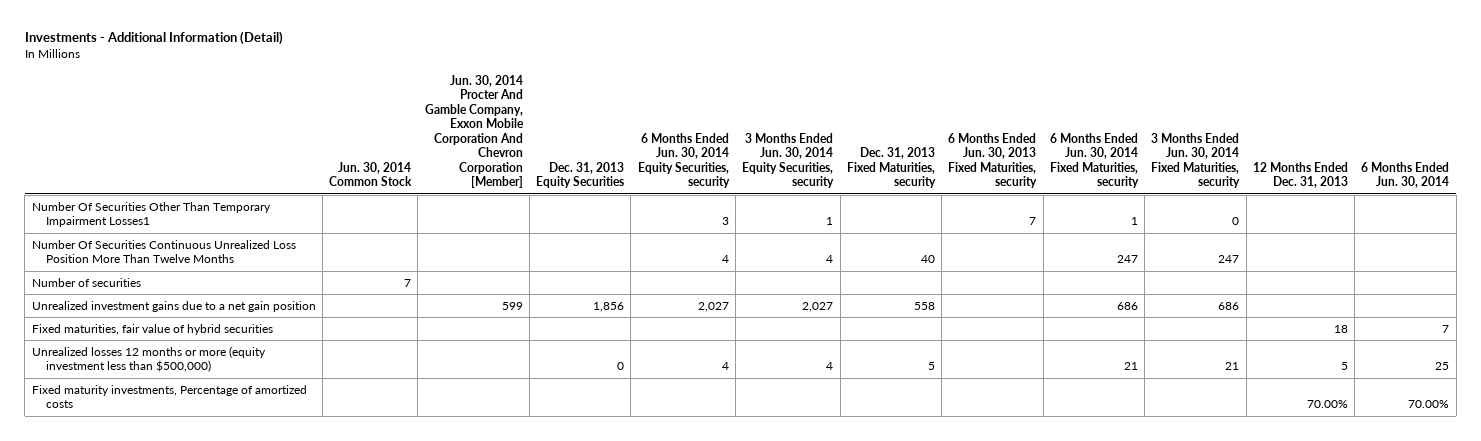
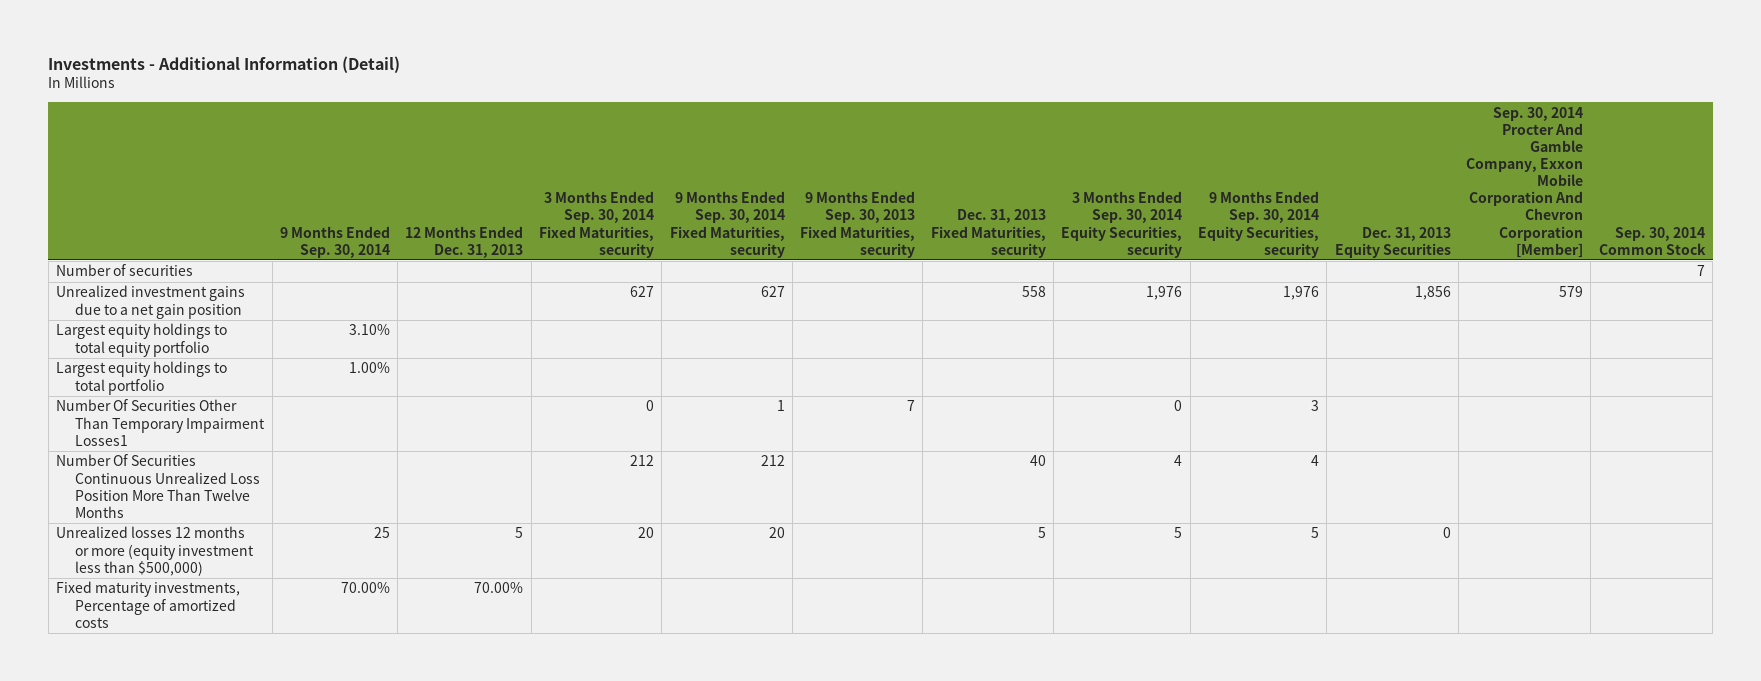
- | Jun. 30, 2014 Common Stock | Jun. 30, 2014 Procter And Gamble Company, Exxon Mobile Corporation And Chevron Corporation [Member] | Dec. 31, 2013 Equity Securities | 6 Months Ended Jun. 30, 2014 Equity Securities, security | 3 Months Ended Jun. 30, 2014 Equity Securities, security | Dec. 31, 2013 Fixed Maturities, security | 6 Months Ended Jun. 30, 2013 Fixed Maturities, security | 6 Months Ended Jun. 30, 2014 Fixed Maturities, security | 3 Months Ended Jun. 30, 2014 Fixed Maturities, security | 12 Months Ended Dec. 31, 2013 | 6 Months Ended Jun. 30, 2014
+ | 9 Months Ended Sep. 30, 2014 | 12 Months Ended Dec. 31, 2013 | 3 Months Ended Sep. 30, 2014 Fixed Maturities, security | 9 Months Ended Sep. 30, 2014 Fixed Maturities, security | 9 Months Ended Sep. 30, 2013 Fixed Maturities, security | Dec. 31, 2013 Fixed Maturities, security | 3 Months Ended Sep. 30, 2014 Equity Securities, security | 9 Months Ended Sep. 30, 2014 Equity Securities, security | Dec. 31, 2013 Equity Securities | Sep. 30, 2014 Procter And Gamble Company, Exxon Mobile Corporation And Chevron Corporation [Member] | Sep. 30, 2014 Common Stock
- Fixed maturities, fair value of hybrid securities | | | | | | | | | | 18 | 7
+ Largest equity holdings to total equity portfolio | 3.10% | | | | | | | | | |
+ Largest equity holdings to total portfolio | 1.00% | | | | | | | | | |
moved down: Number Of Securities Other Than Temporary Impairment Losses1 | | | 0 | 1 | 7 | | 0 | 3 | | |
moved down: Number Of Securities Continuous Unrealized Loss Position More Than Twelve Months | | | 212 | 212 | | 40 | 4 | 4 | | |

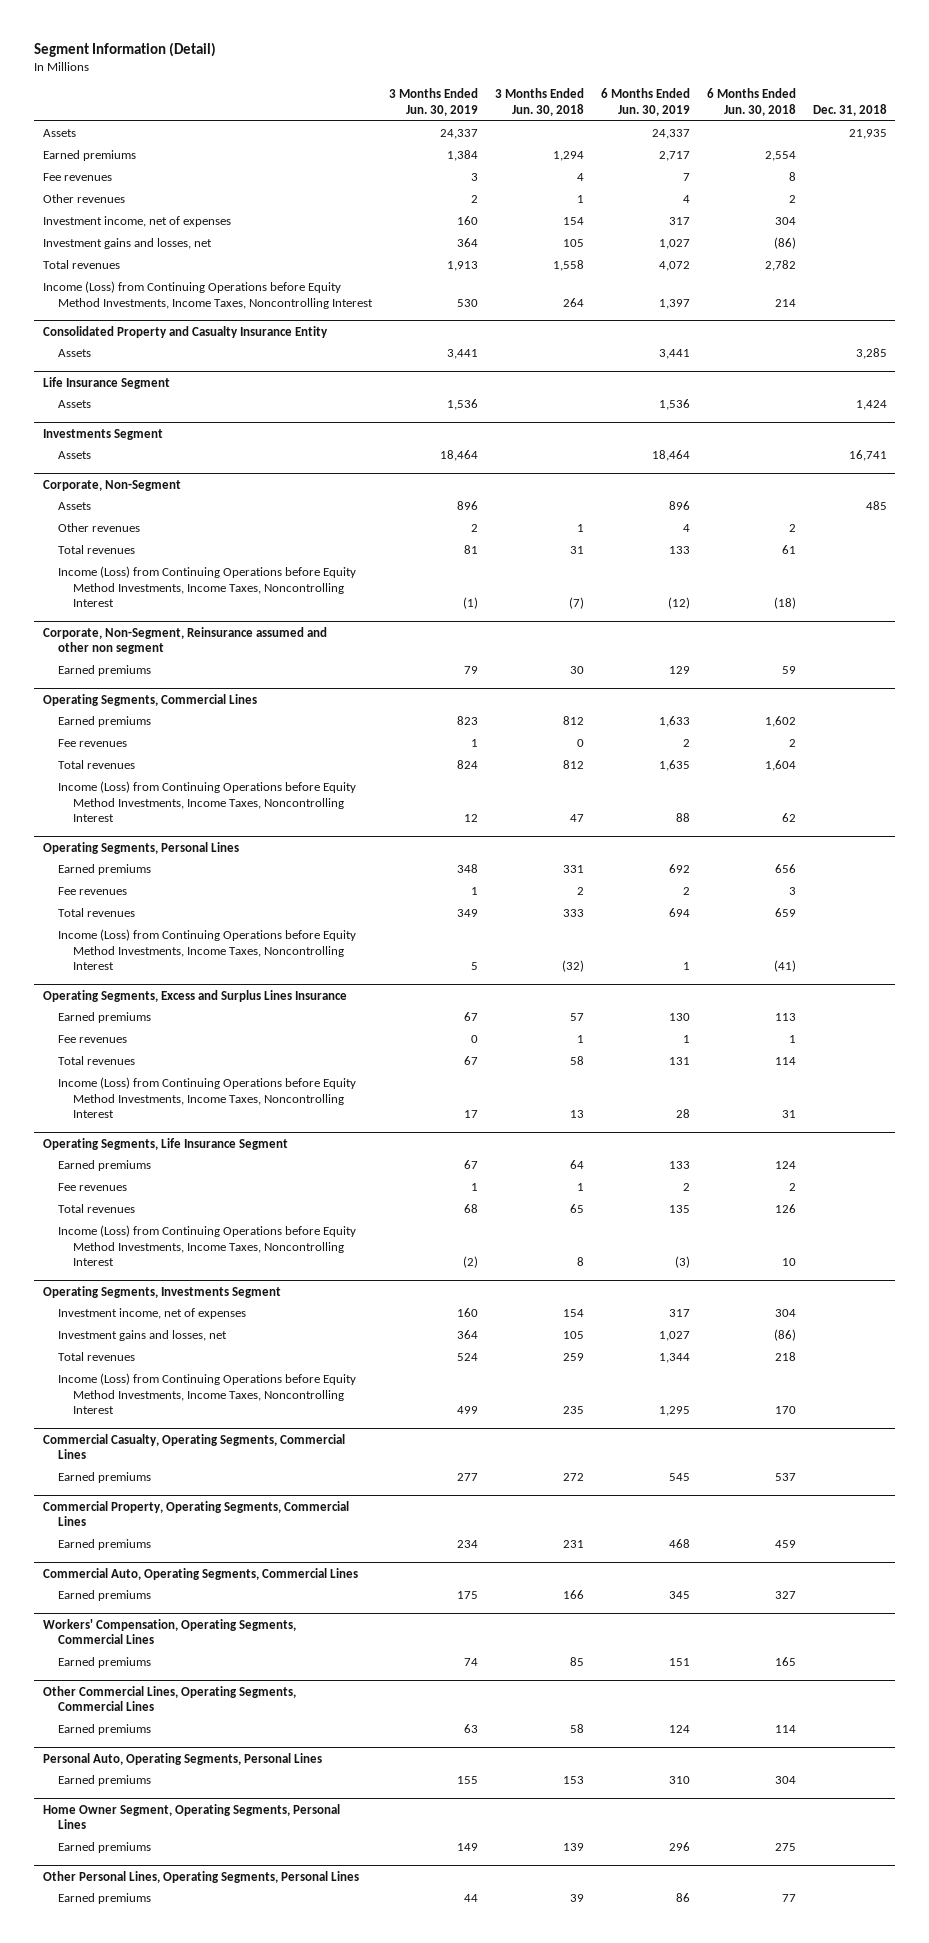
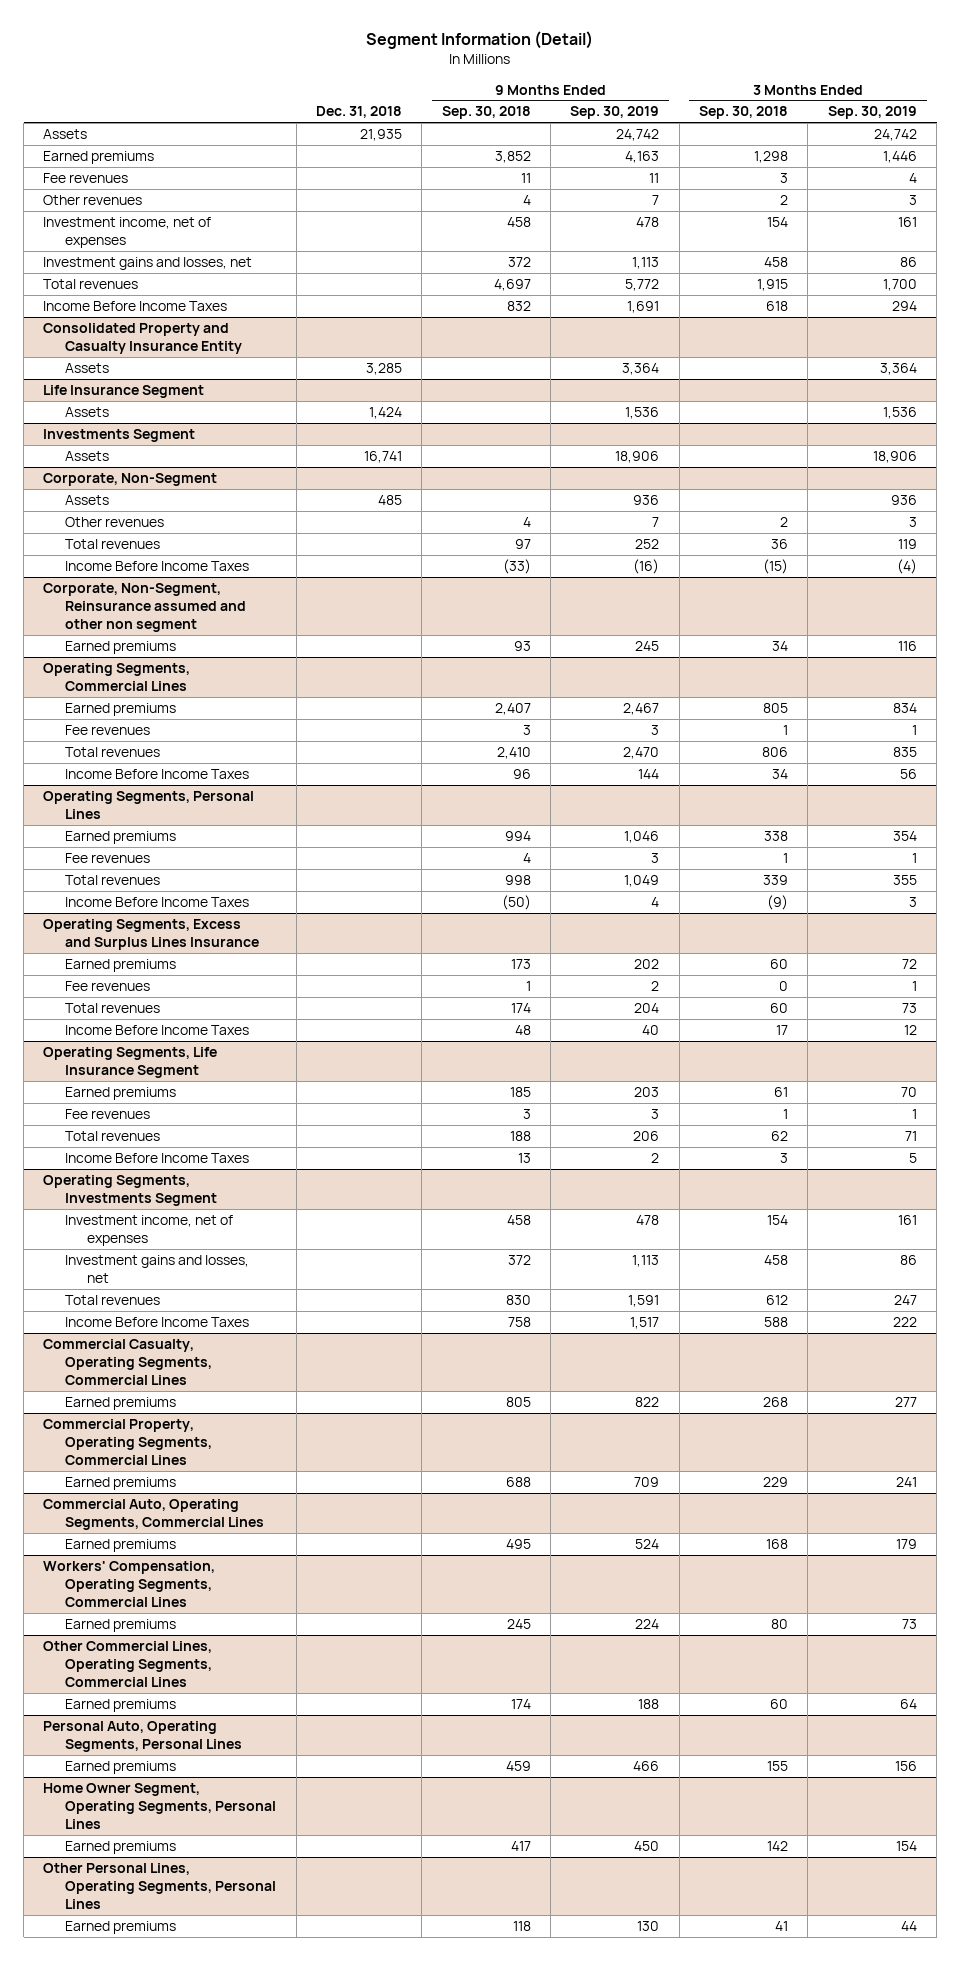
- | 3 Months Ended Jun. 30, 2019 | 3 Months Ended Jun. 30, 2018 | 6 Months Ended Jun. 30, 2019 | 6 Months Ended Jun. 30, 2018 | Dec. 31, 2018
+ | Dec. 31, 2018 | 9 Months Ended Sep. 30, 2018 | 9 Months Ended Sep. 30, 2019 | 3 Months Ended Sep. 30, 2018 | 3 Months Ended Sep. 30, 2019
- Income (Loss) from Continuing Operations before Equity Method Investments, Income Taxes, Noncontrolling Interest | 530 | 264 | 1,397 | 214 |
+ Income Before Income Taxes | | 832 | 1,691 | 618 | 294
@ Corporate, Non-Segment
- Income (Loss) from Continuing Operations before Equity Method Investments, Income Taxes, Noncontrolling Interest | (1) | (7) | (12) | (18) |
+ Income Before Income Taxes | | (33) | (16) | (15) | (4)
@ Operating Segments, Commercial Lines
- Income (Loss) from Continuing Operations before Equity Method Investments, Income Taxes, Noncontrolling Interest | 12 | 47 | 88 | 62 |
+ Income Before Income Taxes | | 96 | 144 | 34 | 56
@ Operating Segments, Personal Lines
- Income (Loss) from Continuing Operations before Equity Method Investments, Income Taxes, Noncontrolling Interest | 5 | (32) | 1 | (41) |
+ Income Before Income Taxes | | (50) | 4 | (9) | 3
@ Operating Segments, Excess and Surplus Lines Insurance
- Income (Loss) from Continuing Operations before Equity Method Investments, Income Taxes, Noncontrolling Interest | 17 | 13 | 28 | 31 |
+ Income Before Income Taxes | | 48 | 40 | 17 | 12
@ Operating Segments, Life Insurance Segment
- Income (Loss) from Continuing Operations before Equity Method Investments, Income Taxes, Noncontrolling Interest | (2) | 8 | (3) | 10 |
+ Income Before Income Taxes | | 13 | 2 | 3 | 5
@ Operating Segments, Investments Segment
- Income (Loss) from Continuing Operations before Equity Method Investments, Income Taxes, Noncontrolling Interest | 499 | 235 | 1,295 | 170 |
+ Income Before Income Taxes | | 758 | 1,517 | 588 | 222

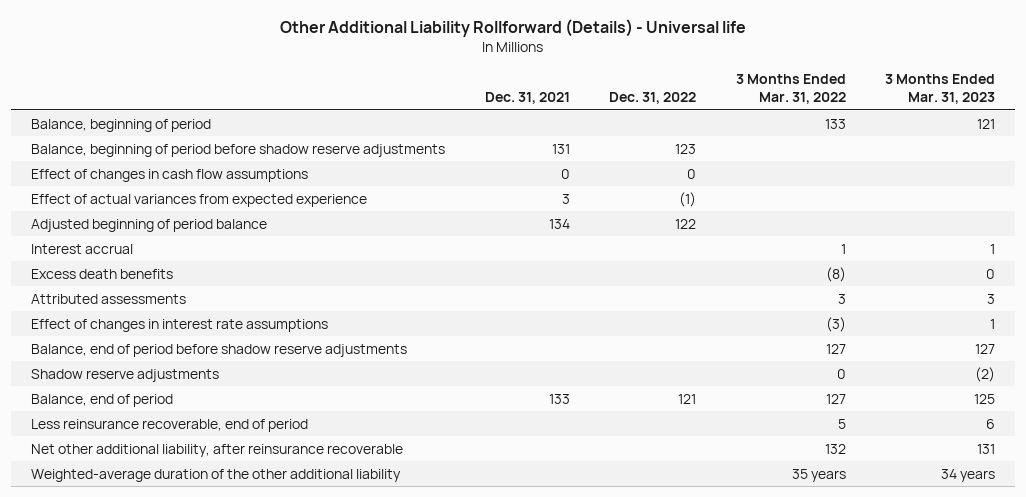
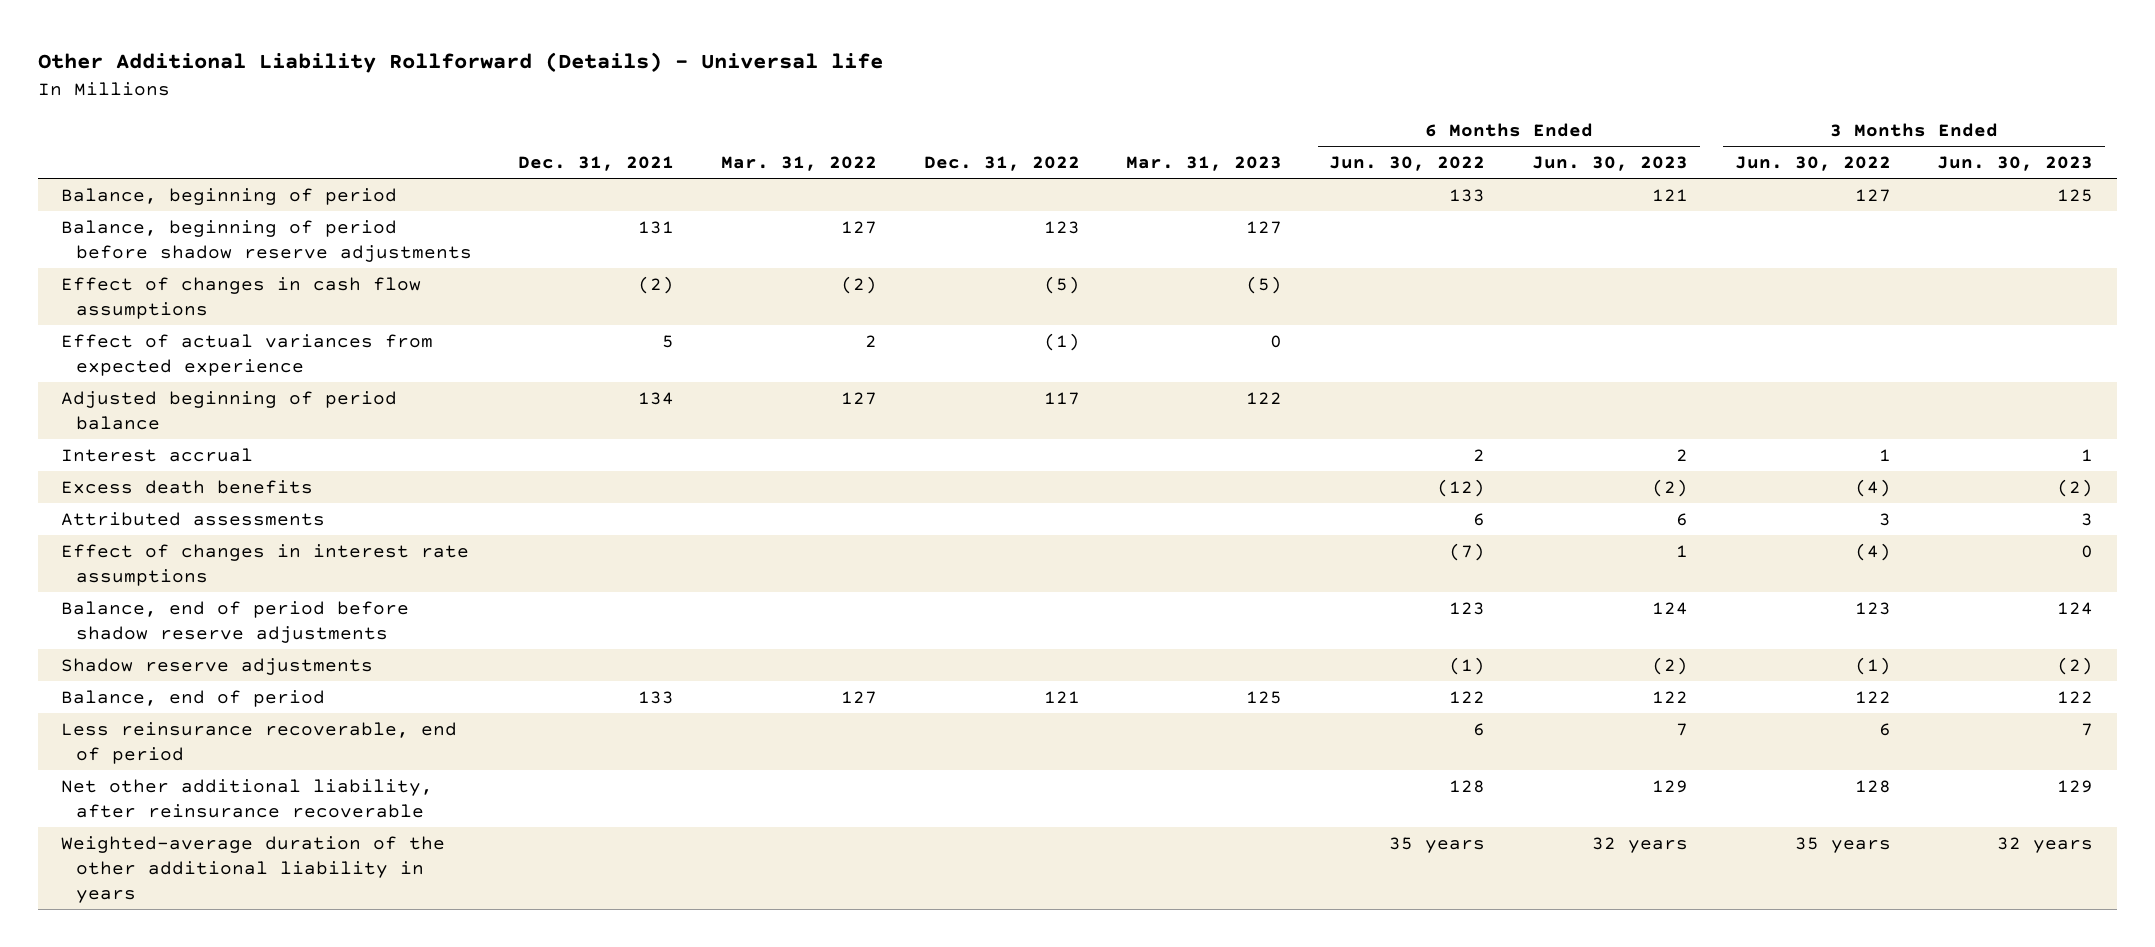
- | Dec. 31, 2021 | Dec. 31, 2022 | 3 Months Ended Mar. 31, 2022 | 3 Months Ended Mar. 31, 2023
+ | Dec. 31, 2021 | Mar. 31, 2022 | Dec. 31, 2022 | Mar. 31, 2023 | 6 Months Ended Jun. 30, 2022 | 6 Months Ended Jun. 30, 2023 | 3 Months Ended Jun. 30, 2022 | 3 Months Ended Jun. 30, 2023
- Effect of changes in cash flow assumptions | 0 | 0 | |
- Effect of actual variances from expected experience | 3 | (1) | |
- Adjusted beginning of period balance | 134 | 122 | |
+ Effect of changes in cash flow assumptions | (2) | (2) | (5) | (5) | | | |
+ Effect of actual variances from expected experience | 5 | 2 | (1) | 0 | | | |
+ Adjusted beginning of period balance | 134 | 127 | 117 | 122 | | | |
- Weighted-average duration of the other additional liability | | | 35 years | 34 years
+ Weighted-average duration of the other additional liability in years | | | | | 35 years | 32 years | 35 years | 32 years

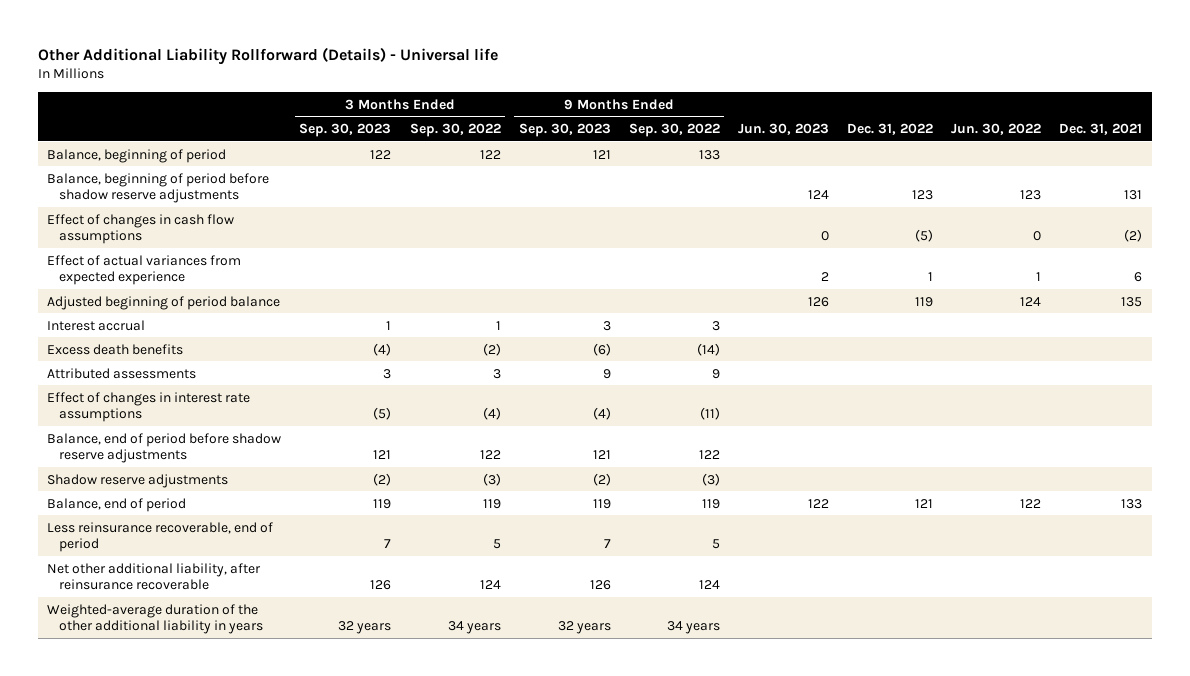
- | Dec. 31, 2021 | Mar. 31, 2022 | Dec. 31, 2022 | Mar. 31, 2023 | 6 Months Ended Jun. 30, 2022 | 6 Months Ended Jun. 30, 2023 | 3 Months Ended Jun. 30, 2022 | 3 Months Ended Jun. 30, 2023
+ | 3 Months Ended Sep. 30, 2023 | 3 Months Ended Sep. 30, 2022 | 9 Months Ended Sep. 30, 2023 | 9 Months Ended Sep. 30, 2022 | Jun. 30, 2023 | Dec. 31, 2022 | Jun. 30, 2022 | Dec. 31, 2021
- Effect of actual variances from expected experience | 5 | 2 | (1) | 0 | | | |
- Adjusted beginning of period balance | 134 | 127 | 117 | 122 | | | |
+ Effect of actual variances from expected experience | | | | | 2 | 1 | 1 | 6
+ Adjusted beginning of period balance | | | | | 126 | 119 | 124 | 135

